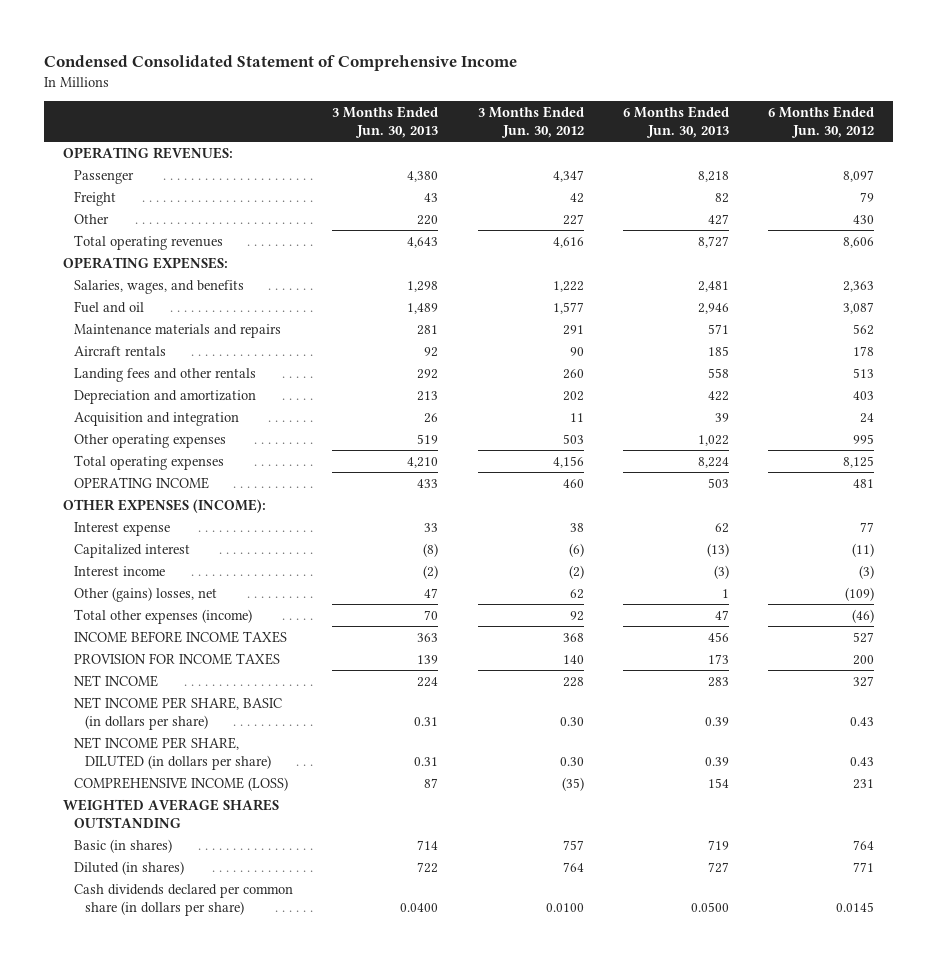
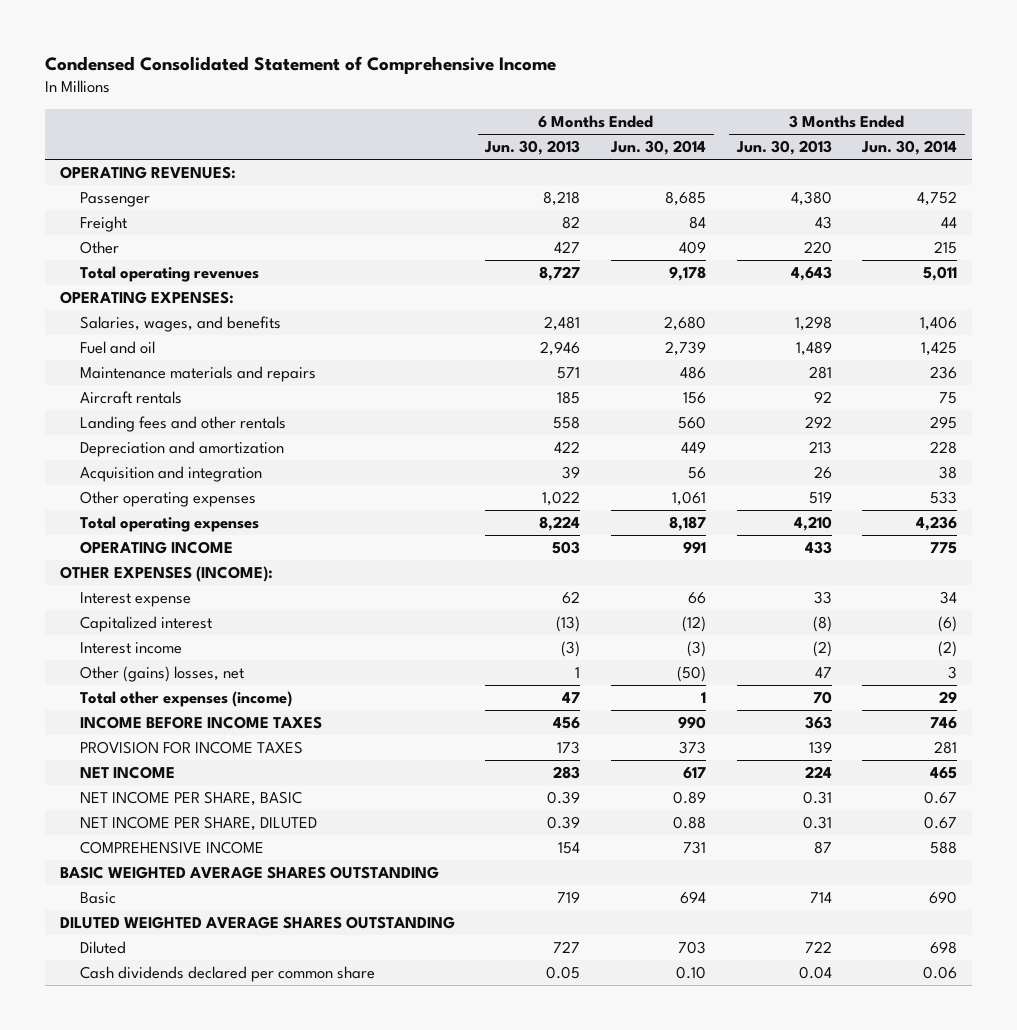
- | 3 Months Ended Jun. 30, 2013 | 3 Months Ended Jun. 30, 2012 | 6 Months Ended Jun. 30, 2013 | 6 Months Ended Jun. 30, 2012
+ | 6 Months Ended Jun. 30, 2013 | 6 Months Ended Jun. 30, 2014 | 3 Months Ended Jun. 30, 2013 | 3 Months Ended Jun. 30, 2014
- NET INCOME PER SHARE, BASIC (in dollars per share) | 0.31 | 0.30 | 0.39 | 0.43
- NET INCOME PER SHARE, DILUTED (in dollars per share) | 0.31 | 0.30 | 0.39 | 0.43
- COMPREHENSIVE INCOME (LOSS) | 87 | (35) | 154 | 231
- WEIGHTED AVERAGE SHARES OUTSTANDING
- Basic (in shares) | 714 | 757 | 719 | 764
- Diluted (in shares) | 722 | 764 | 727 | 771
- Cash dividends declared per common share (in dollars per share) | 0.0400 | 0.0100 | 0.0500 | 0.0145
+ NET INCOME PER SHARE, BASIC | 0.39 | 0.89 | 0.31 | 0.67
+ NET INCOME PER SHARE, DILUTED | 0.39 | 0.88 | 0.31 | 0.67
+ COMPREHENSIVE INCOME | 154 | 731 | 87 | 588
+ BASIC WEIGHTED AVERAGE SHARES OUTSTANDING
+ Basic | 719 | 694 | 714 | 690
+ DILUTED WEIGHTED AVERAGE SHARES OUTSTANDING
+ Diluted | 727 | 703 | 722 | 698
+ Cash dividends declared per common share | 0.05 | 0.10 | 0.04 | 0.06

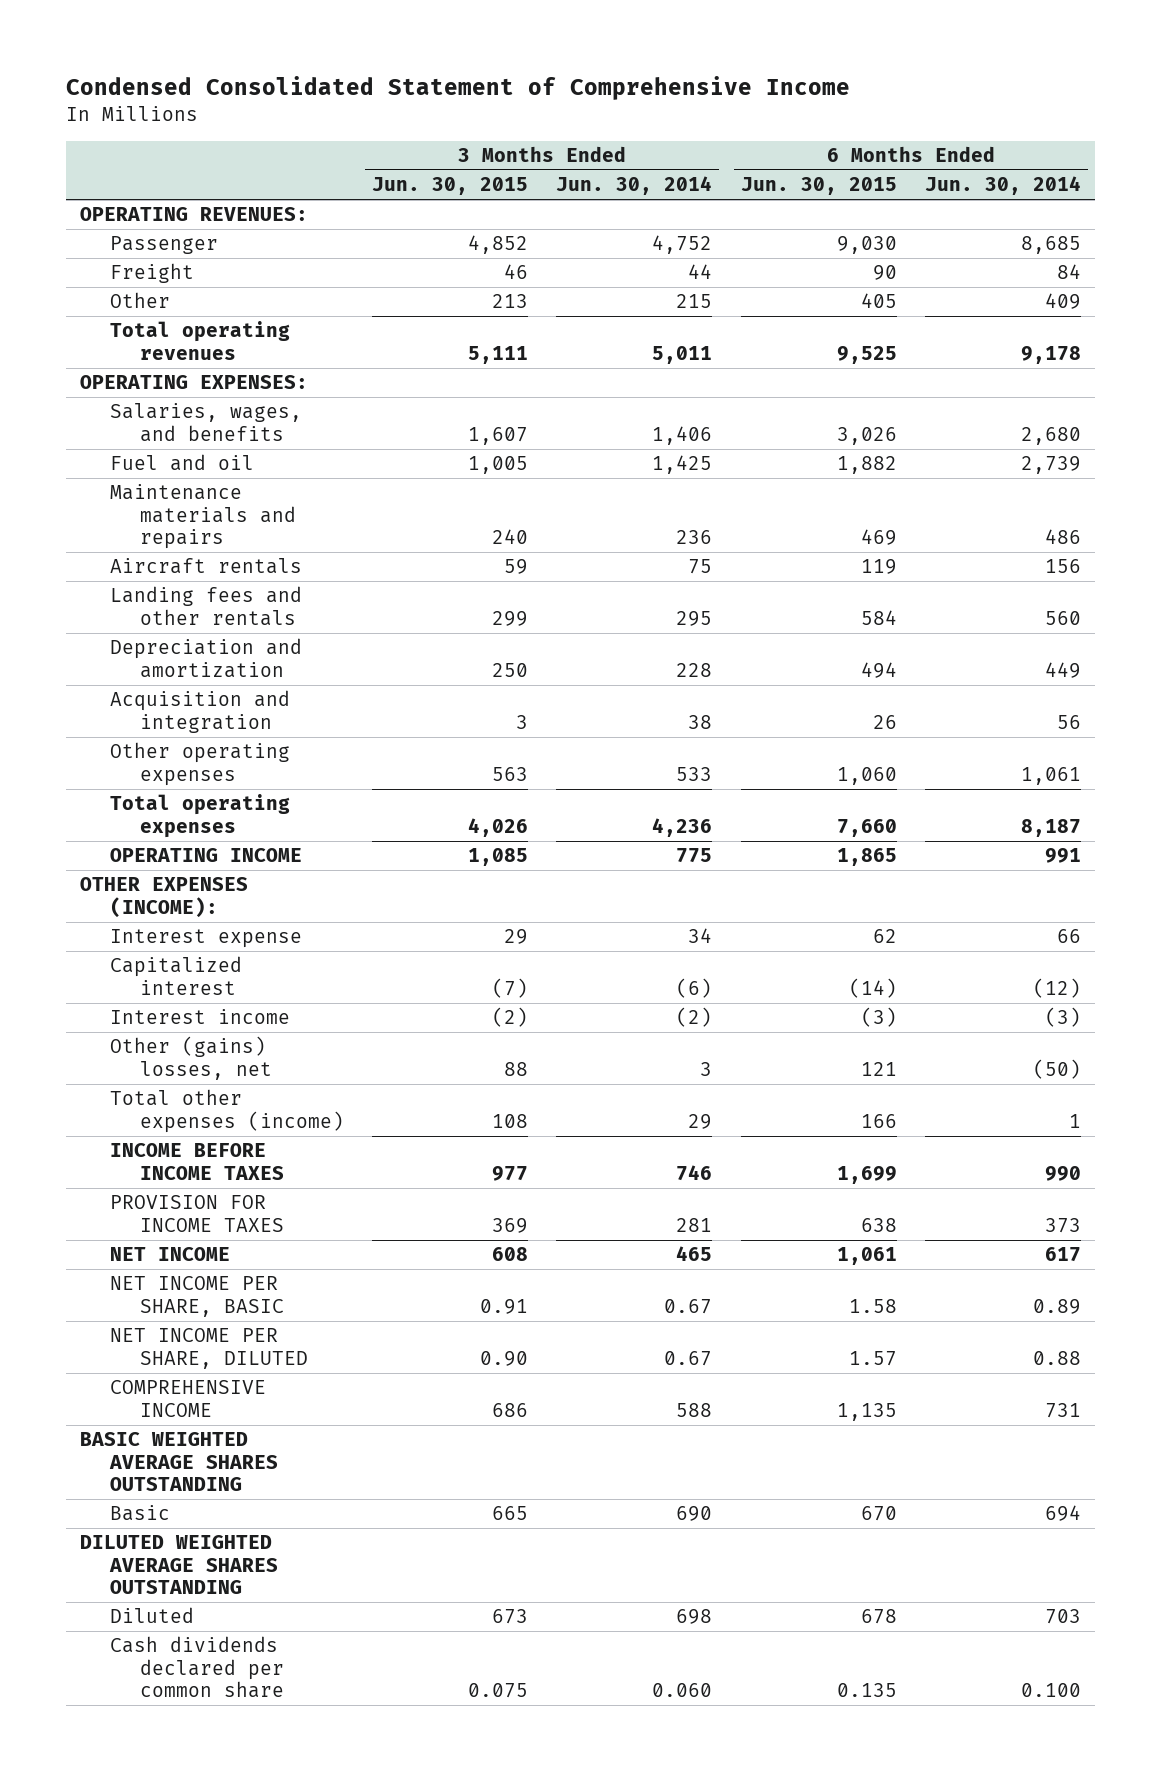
- | 6 Months Ended Jun. 30, 2013 | 6 Months Ended Jun. 30, 2014 | 3 Months Ended Jun. 30, 2013 | 3 Months Ended Jun. 30, 2014
+ | 3 Months Ended Jun. 30, 2015 | 3 Months Ended Jun. 30, 2014 | 6 Months Ended Jun. 30, 2015 | 6 Months Ended Jun. 30, 2014
- Cash dividends declared per common share | 0.05 | 0.10 | 0.04 | 0.06
+ Cash dividends declared per common share | 0.075 | 0.060 | 0.135 | 0.100

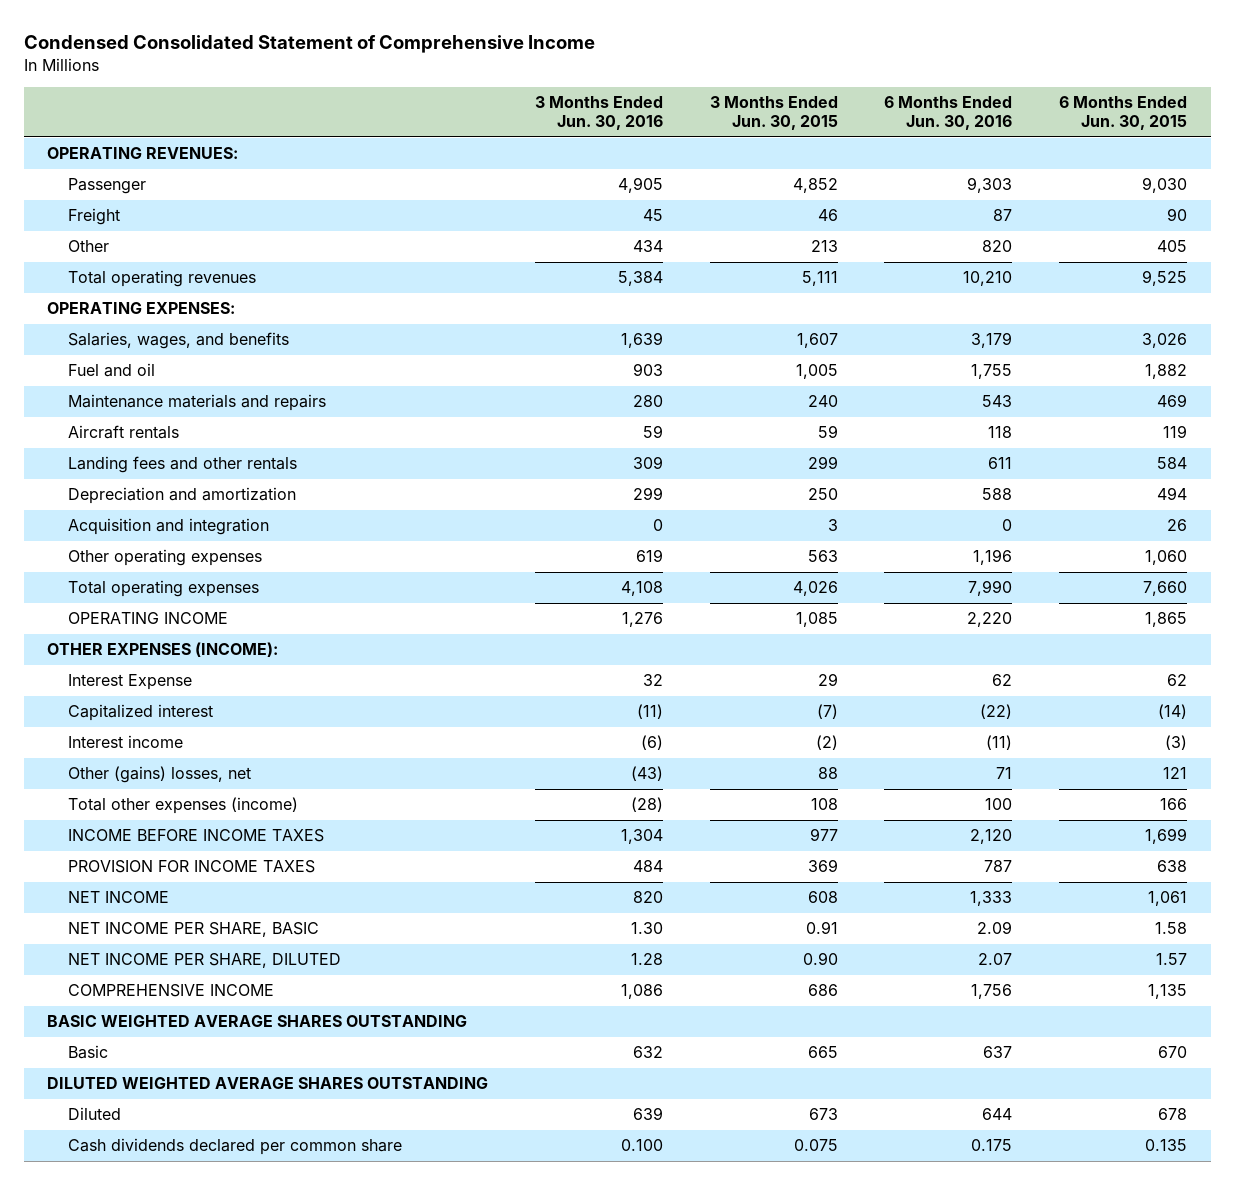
- | 3 Months Ended Jun. 30, 2015 | 3 Months Ended Jun. 30, 2014 | 6 Months Ended Jun. 30, 2015 | 6 Months Ended Jun. 30, 2014
+ | 3 Months Ended Jun. 30, 2016 | 3 Months Ended Jun. 30, 2015 | 6 Months Ended Jun. 30, 2016 | 6 Months Ended Jun. 30, 2015
- Interest expense | 29 | 34 | 62 | 66
+ Interest Expense | 32 | 29 | 62 | 62

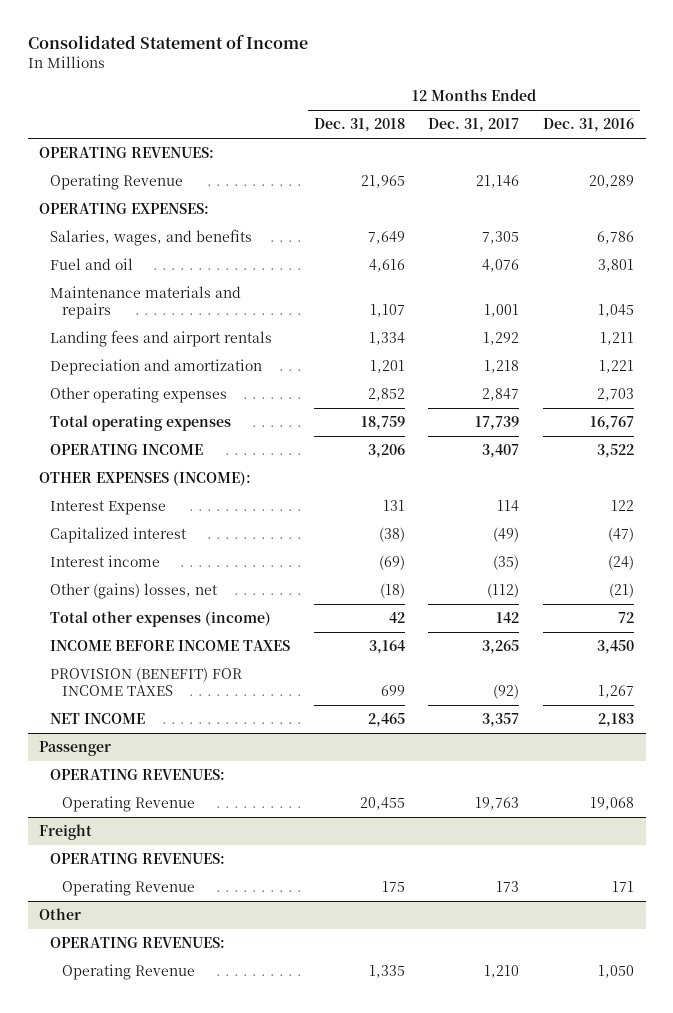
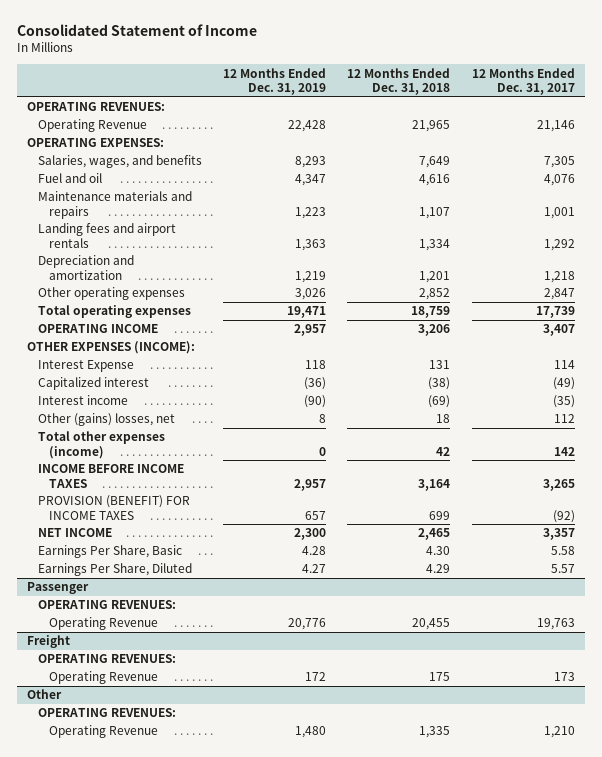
- | 12 Months Ended Dec. 31, 2018 | 12 Months Ended Dec. 31, 2017 | 12 Months Ended Dec. 31, 2016
+ | 12 Months Ended Dec. 31, 2019 | 12 Months Ended Dec. 31, 2018 | 12 Months Ended Dec. 31, 2017
- Other (gains) losses, net | (18) | (112) | (21)
+ Other (gains) losses, net | 8 | 18 | 112
+ Earnings Per Share, Basic | 4.28 | 4.30 | 5.58
+ Earnings Per Share, Diluted | 4.27 | 4.29 | 5.57

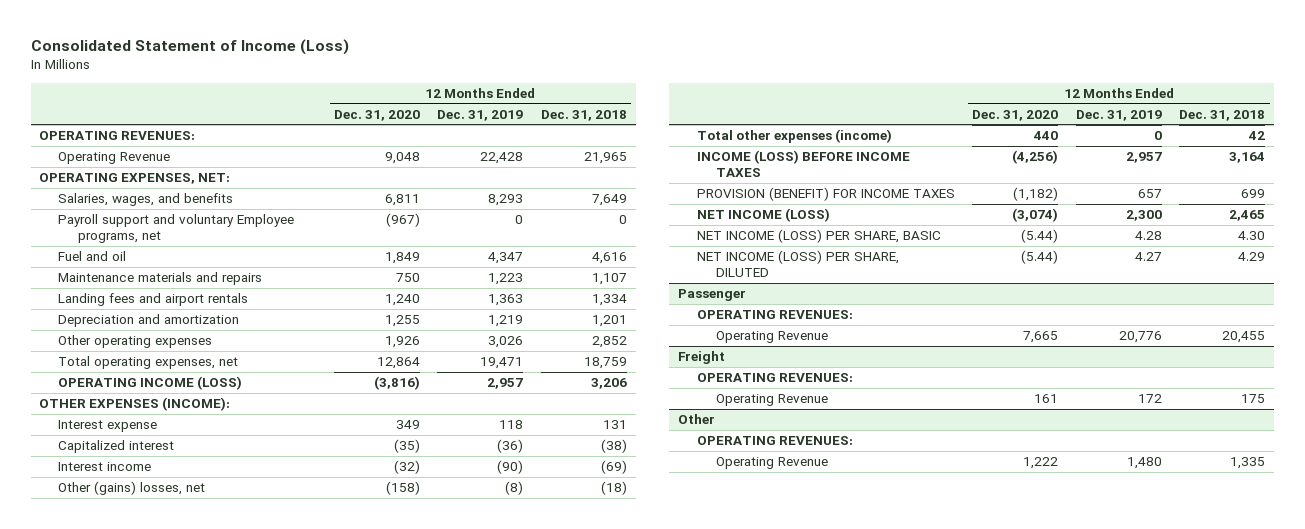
- Consolidated Statement of Income
+ Consolidated Statement of Income (Loss)
- | 12 Months Ended Dec. 31, 2019 | 12 Months Ended Dec. 31, 2018 | 12 Months Ended Dec. 31, 2017
+ | 12 Months Ended Dec. 31, 2020 | 12 Months Ended Dec. 31, 2019 | 12 Months Ended Dec. 31, 2018
- OPERATING EXPENSES:
+ OPERATING EXPENSES, NET:
+ Payroll support and voluntary Employee programs, net | (967) | 0 | 0
- Total operating expenses | 19,471 | 18,759 | 17,739
- OPERATING INCOME | 2,957 | 3,206 | 3,407
+ Total operating expenses, net | 12,864 | 19,471 | 18,759
+ OPERATING INCOME (LOSS) | (3,816) | 2,957 | 3,206
- Interest Expense | 118 | 131 | 114
+ Interest expense | 349 | 118 | 131
- Other (gains) losses, net | 8 | 18 | 112
+ Other (gains) losses, net | (158) | (8) | (18)
- INCOME BEFORE INCOME TAXES | 2,957 | 3,164 | 3,265
+ INCOME (LOSS) BEFORE INCOME TAXES | (4,256) | 2,957 | 3,164
- NET INCOME | 2,300 | 2,465 | 3,357
- Earnings Per Share, Basic | 4.28 | 4.30 | 5.58
- Earnings Per Share, Diluted | 4.27 | 4.29 | 5.57
+ NET INCOME (LOSS) | (3,074) | 2,300 | 2,465
+ NET INCOME (LOSS) PER SHARE, BASIC | (5.44) | 4.28 | 4.30
+ NET INCOME (LOSS) PER SHARE, DILUTED | (5.44) | 4.27 | 4.29

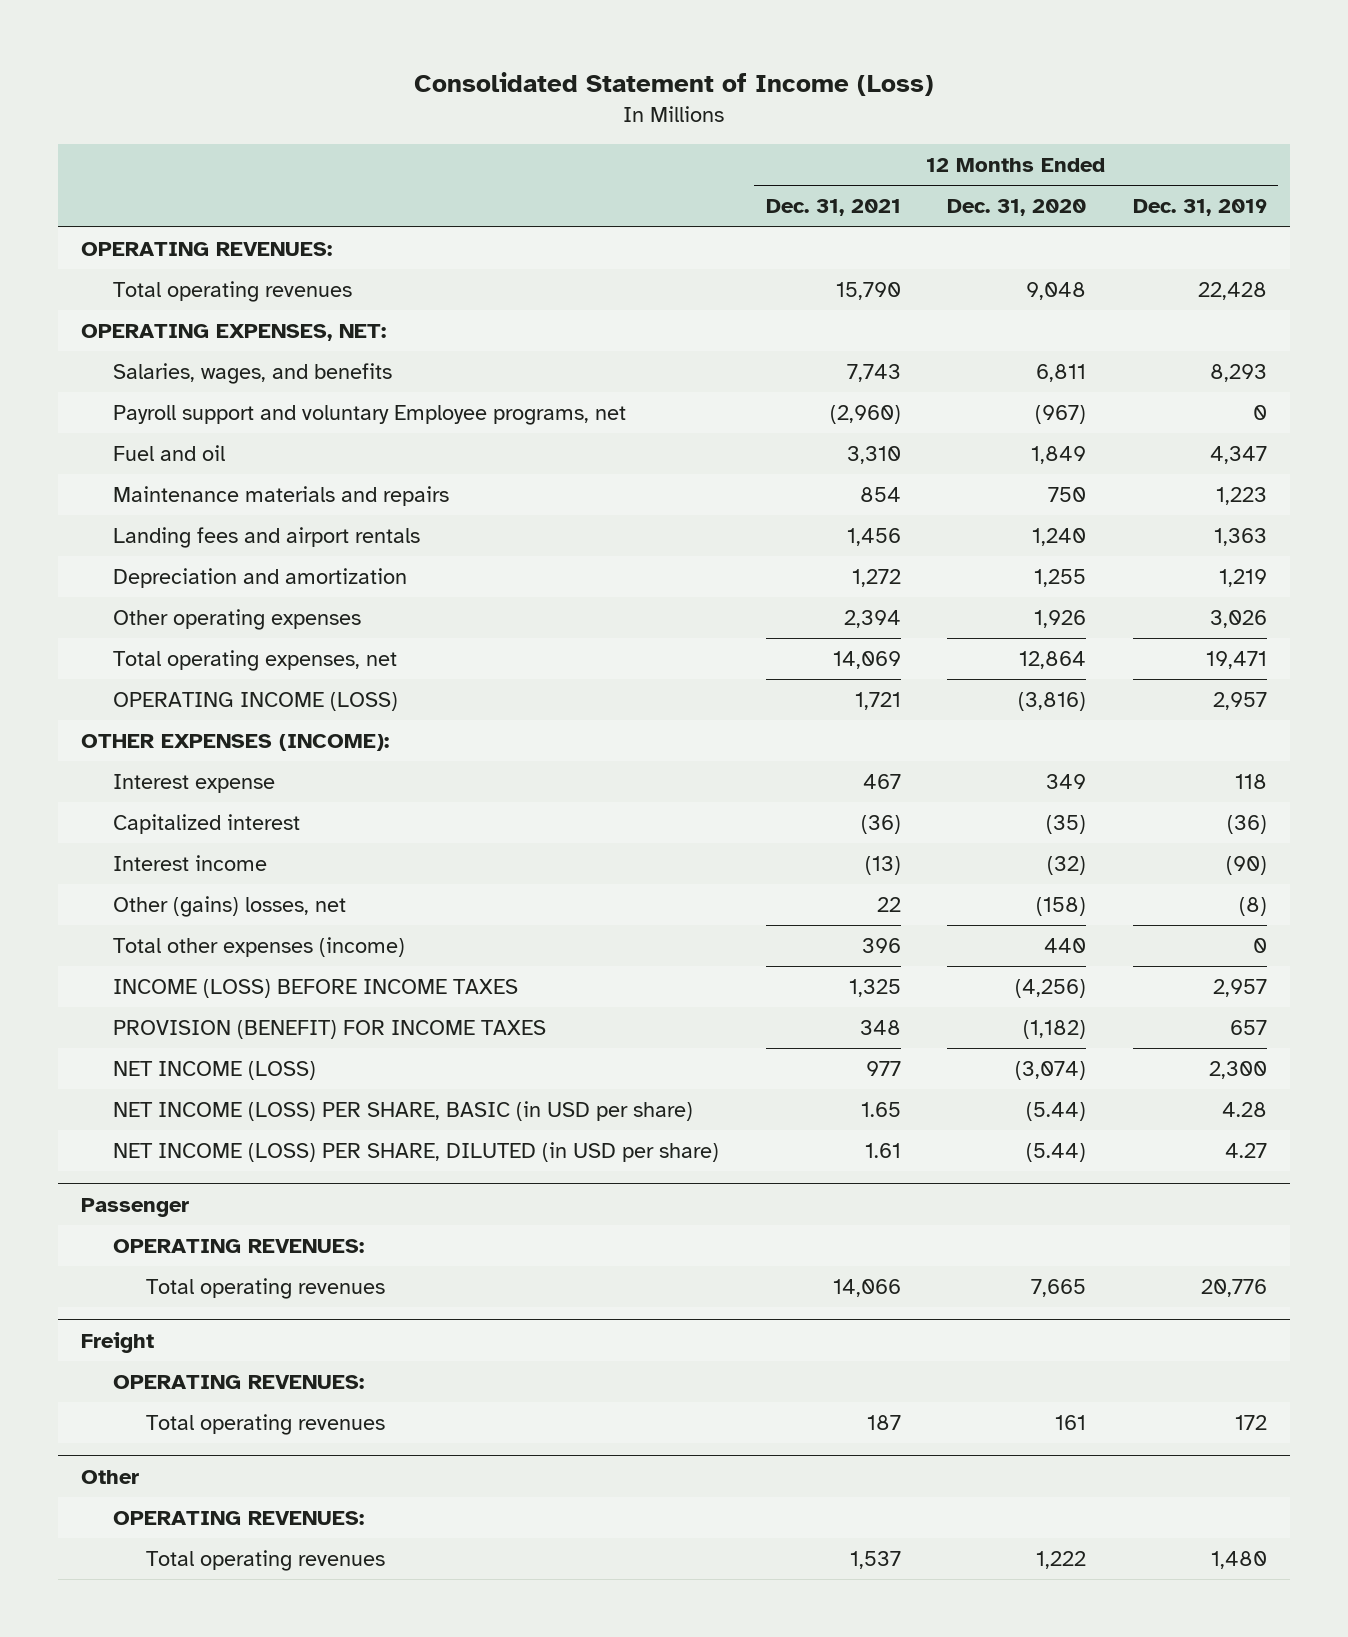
- | 12 Months Ended Dec. 31, 2020 | 12 Months Ended Dec. 31, 2019 | 12 Months Ended Dec. 31, 2018
+ | 12 Months Ended Dec. 31, 2021 | 12 Months Ended Dec. 31, 2020 | 12 Months Ended Dec. 31, 2019
- Operating Revenue | 9,048 | 22,428 | 21,965
+ Total operating revenues | 15,790 | 9,048 | 22,428
- NET INCOME (LOSS) PER SHARE, BASIC | (5.44) | 4.28 | 4.30
- NET INCOME (LOSS) PER SHARE, DILUTED | (5.44) | 4.27 | 4.29
+ NET INCOME (LOSS) PER SHARE, BASIC (in USD per share) | 1.65 | (5.44) | 4.28
+ NET INCOME (LOSS) PER SHARE, DILUTED (in USD per share) | 1.61 | (5.44) | 4.27
@ Passenger
- Operating Revenue | 7,665 | 20,776 | 20,455
+ Total operating revenues | 14,066 | 7,665 | 20,776
@ Freight
- Operating Revenue | 161 | 172 | 175
+ Total operating revenues | 187 | 161 | 172
@ Other
- Operating Revenue | 1,222 | 1,480 | 1,335
+ Total operating revenues | 1,537 | 1,222 | 1,480

